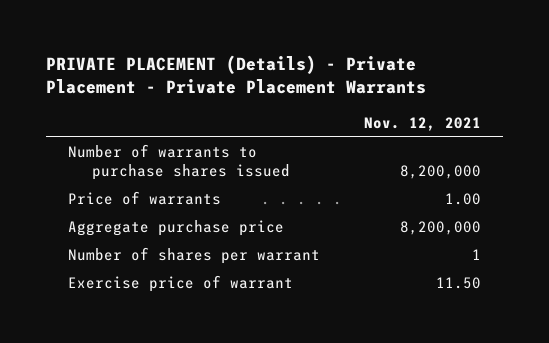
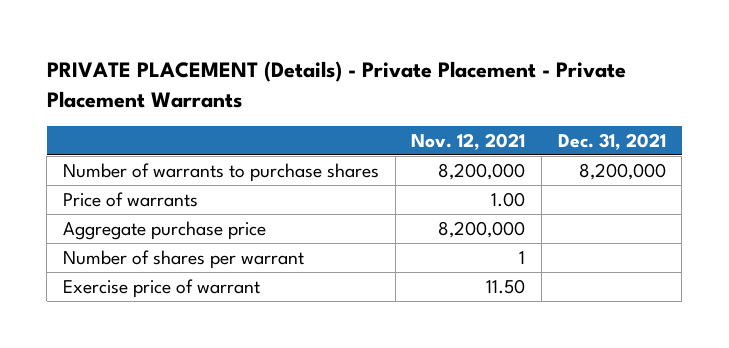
- | Nov. 12, 2021
+ | Nov. 12, 2021 | Dec. 31, 2021
- Number of warrants to purchase shares issued | 8,200,000
+ Number of warrants to purchase shares | 8,200,000 | 8,200,000

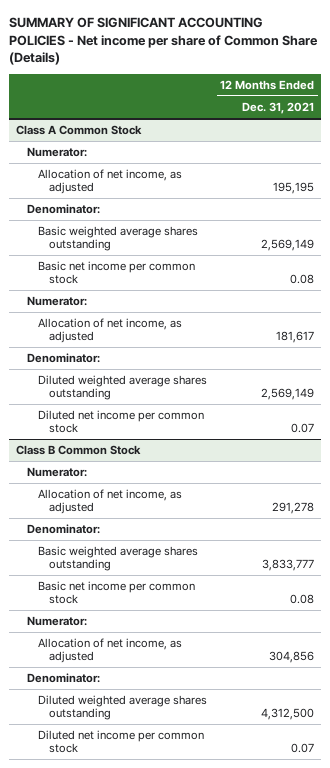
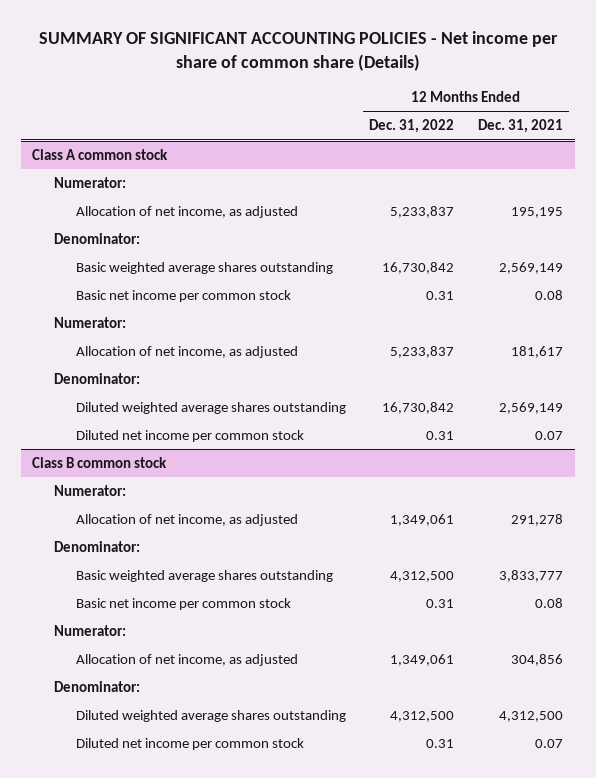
- SUMMARY OF SIGNIFICANT ACCOUNTING POLICIES - Net income per share of Common Share (Details)
+ SUMMARY OF SIGNIFICANT ACCOUNTING POLICIES - Net income per share of common share (Details)
- | 12 Months Ended Dec. 31, 2021
+ | 12 Months Ended Dec. 31, 2022 | 12 Months Ended Dec. 31, 2021
- Class A Common Stock
+ Class A common stock
- Class B Common Stock
+ Class B common stock

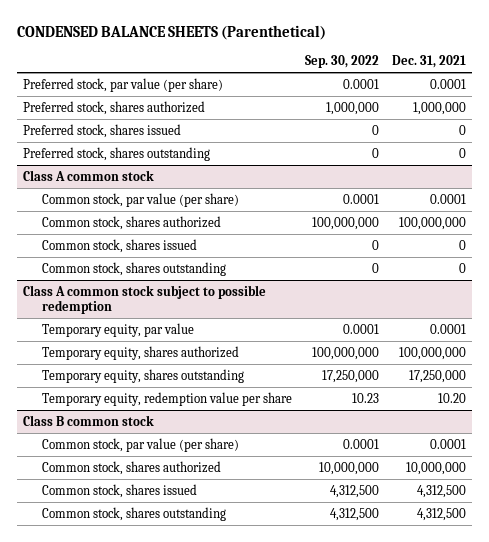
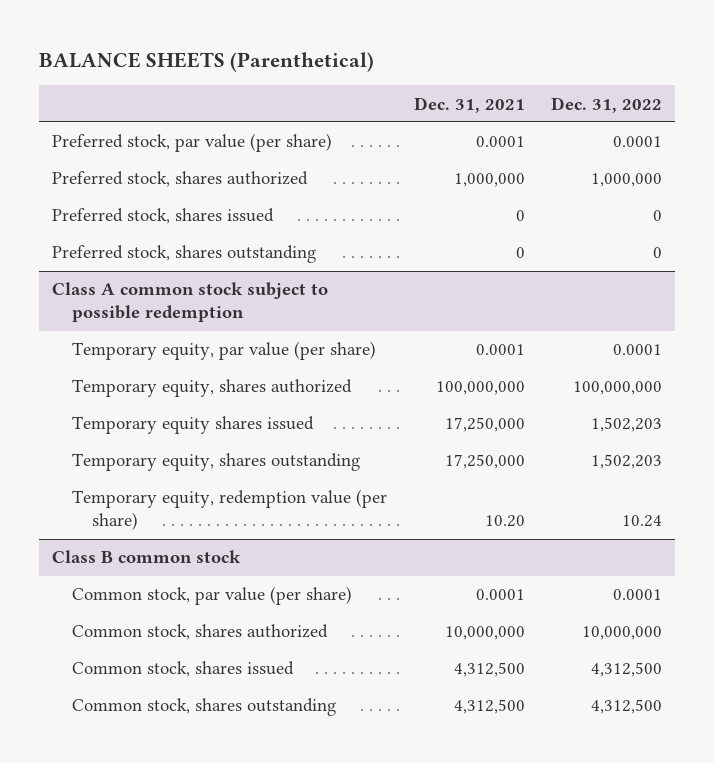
- CONDENSED BALANCE SHEETS (Parenthetical)
+ BALANCE SHEETS (Parenthetical)
- | Sep. 30, 2022 | Dec. 31, 2021
+ | Dec. 31, 2021 | Dec. 31, 2022
- Class A common stock
- Common stock, par value (per share) | 0.0001 | 0.0001
- Common stock, shares authorized | 100,000,000 | 100,000,000
- Common stock, shares issued | 0 | 0
- Common stock, shares outstanding | 0 | 0
@ Class A common stock subject to possible redemption
- Temporary equity, par value | 0.0001 | 0.0001
+ Temporary equity, par value (per share) | 0.0001 | 0.0001
+ Temporary equity shares issued | 17,250,000 | 1,502,203
- Temporary equity, redemption value per share | 10.23 | 10.20
+ Temporary equity, redemption value (per share) | 10.20 | 10.24

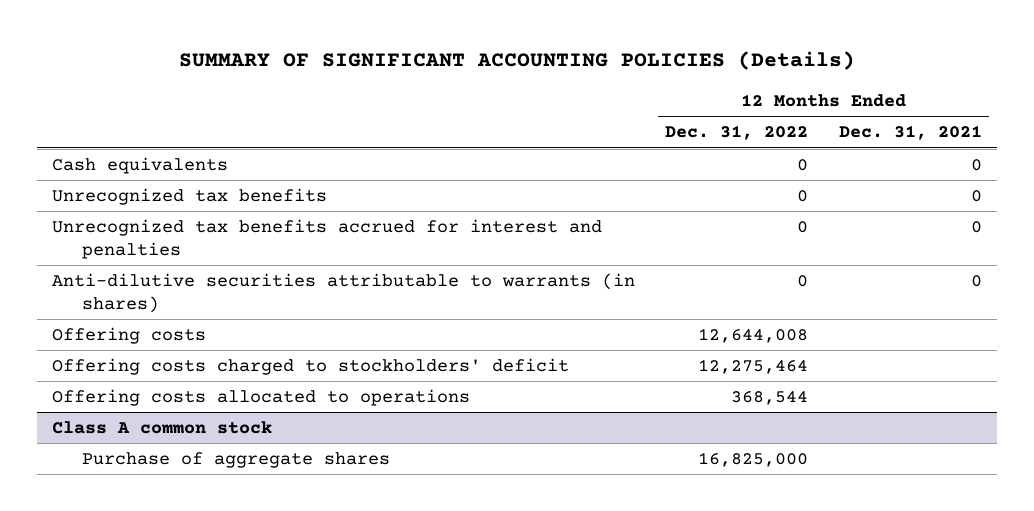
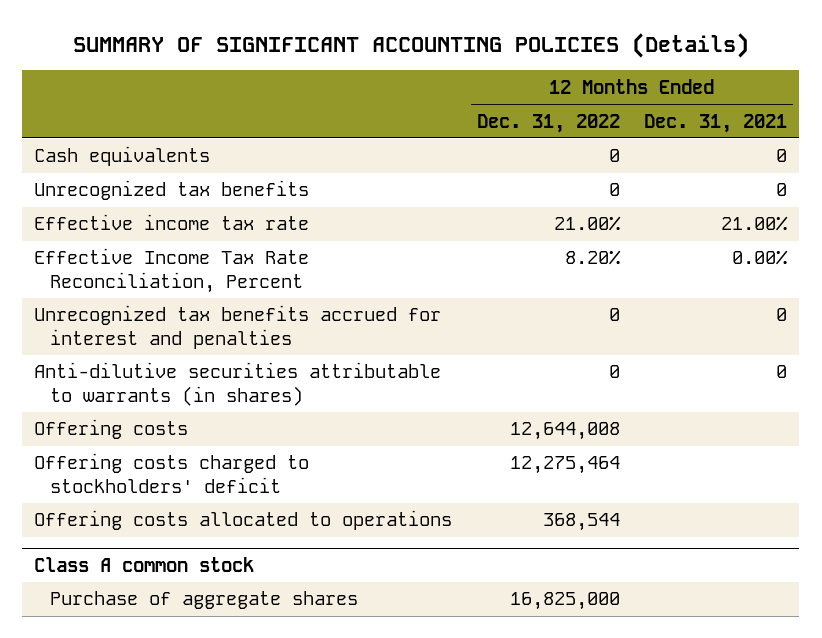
+ Effective income tax rate | 21.00% | 21.00%
+ Effective Income Tax Rate Reconciliation, Percent | 8.20% | 0.00%

